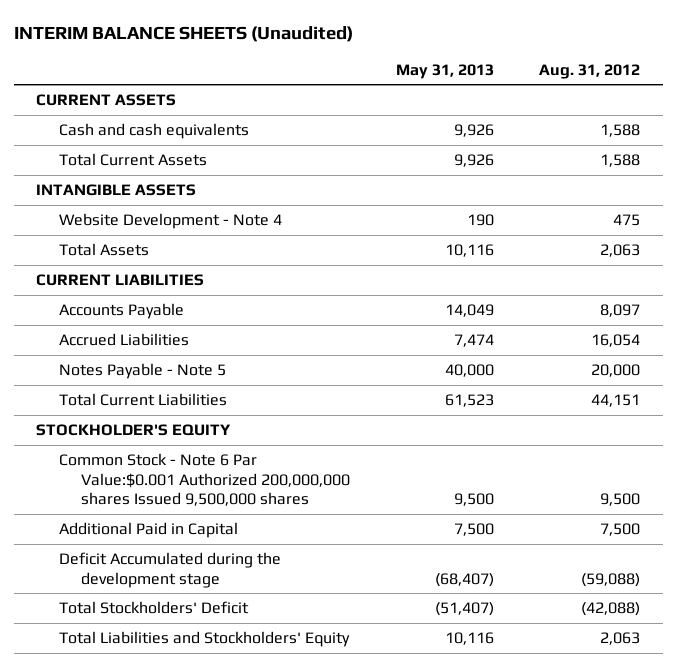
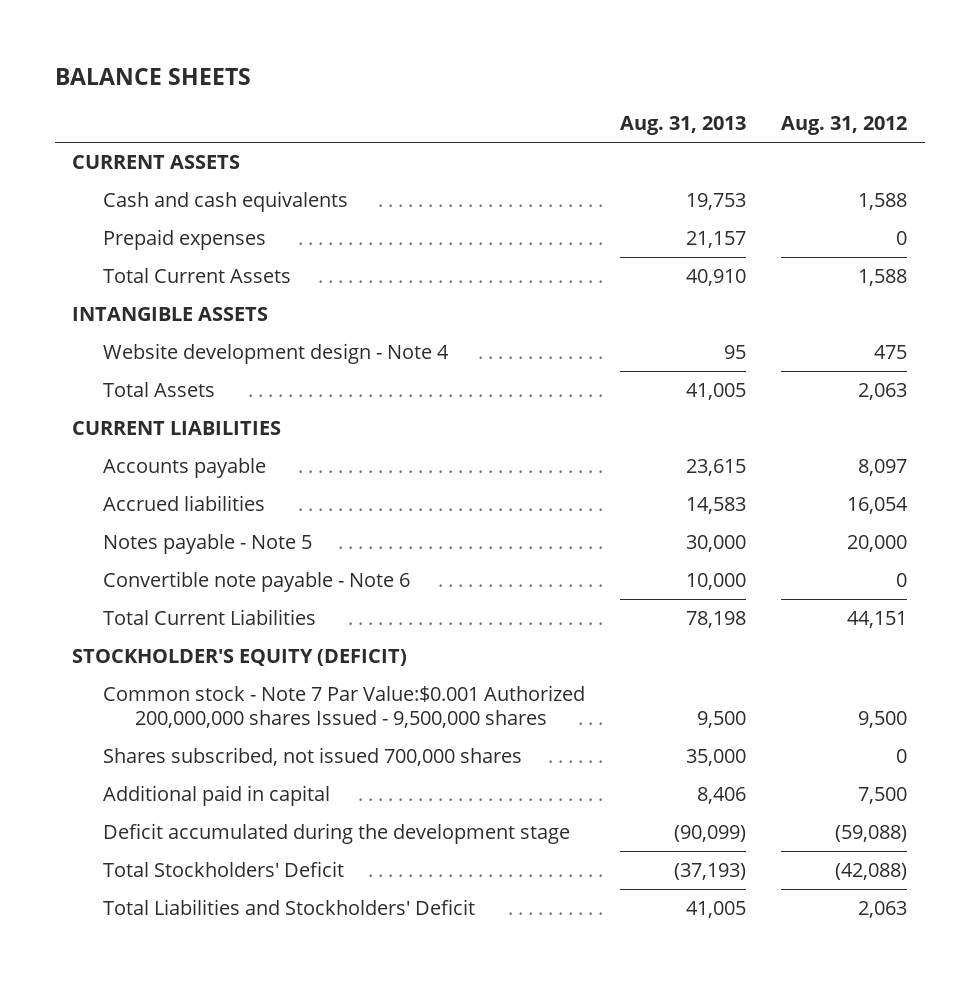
- INTERIM BALANCE SHEETS (Unaudited)
+ BALANCE SHEETS
- | May 31, 2013 | Aug. 31, 2012
+ | Aug. 31, 2013 | Aug. 31, 2012
+ Prepaid expenses | 21,157 | 0
- Website Development - Note 4 | 190 | 475
+ Website development design - Note 4 | 95 | 475
- Accounts Payable | 14,049 | 8,097
- Accrued Liabilities | 7,474 | 16,054
- Notes Payable - Note 5 | 40,000 | 20,000
+ Accounts payable | 23,615 | 8,097
+ Accrued liabilities | 14,583 | 16,054
+ Notes payable - Note 5 | 30,000 | 20,000
+ Convertible note payable - Note 6 | 10,000 | 0
- STOCKHOLDER'S EQUITY
- Common Stock - Note 6 Par Value:$0.001 Authorized 200,000,000 shares Issued 9,500,000 shares | 9,500 | 9,500
- Additional Paid in Capital | 7,500 | 7,500
- Deficit Accumulated during the development stage | (68,407) | (59,088)
+ STOCKHOLDER'S EQUITY (DEFICIT)
+ Common stock - Note 7 Par Value:$0.001 Authorized 200,000,000 shares Issued - 9,500,000 shares | 9,500 | 9,500
+ Shares subscribed, not issued 700,000 shares | 35,000 | 0
+ Additional paid in capital | 8,406 | 7,500
+ Deficit accumulated during the development stage | (90,099) | (59,088)
- Total Liabilities and Stockholders' Equity | 10,116 | 2,063
+ Total Liabilities and Stockholders' Deficit | 41,005 | 2,063

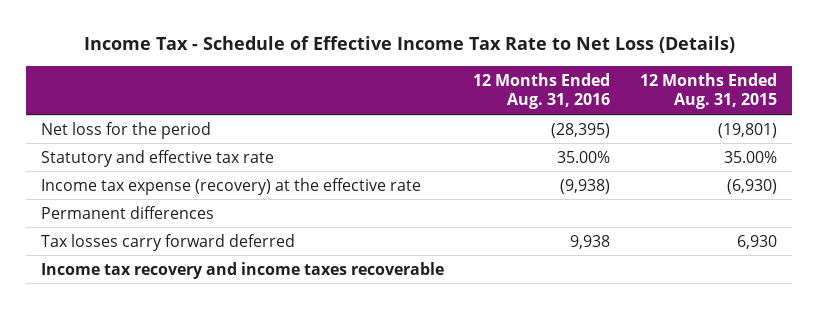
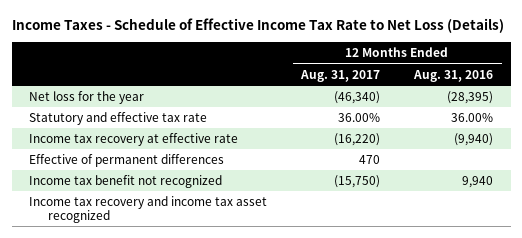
- Income Tax - Schedule of Effective Income Tax Rate to Net Loss (Details)
+ Income Taxes - Schedule of Effective Income Tax Rate to Net Loss (Details)
- | 12 Months Ended Aug. 31, 2016 | 12 Months Ended Aug. 31, 2015
+ | 12 Months Ended Aug. 31, 2017 | 12 Months Ended Aug. 31, 2016
- Net loss for the period | (28,395) | (19,801)
- Statutory and effective tax rate | 35.00% | 35.00%
- Income tax expense (recovery) at the effective rate | (9,938) | (6,930)
- Permanent differences
- Tax losses carry forward deferred | 9,938 | 6,930
- Income tax recovery and income taxes recoverable
+ Net loss for the year | (46,340) | (28,395)
+ Statutory and effective tax rate | 36.00% | 36.00%
+ Income tax recovery at effective rate | (16,220) | (9,940)
+ Effective of permanent differences | 470 |
+ Income tax benefit not recognized | (15,750) | 9,940
+ Income tax recovery and income tax asset recognized

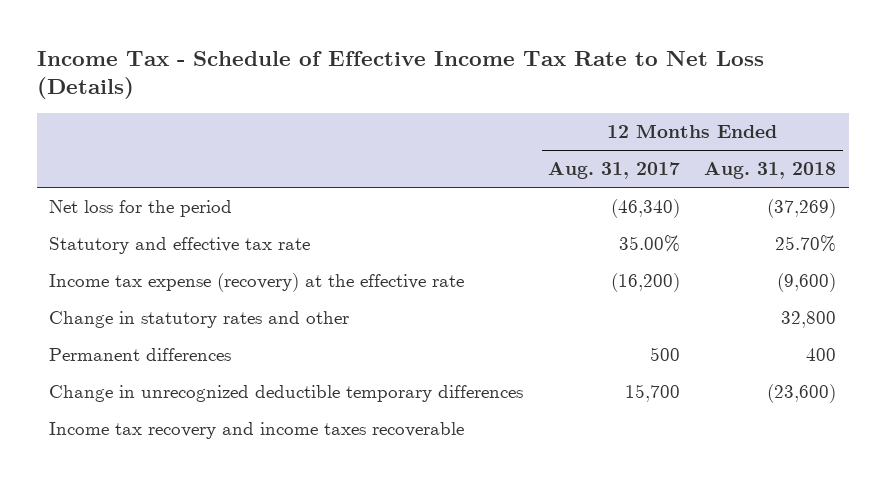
- Income Taxes - Schedule of Effective Income Tax Rate to Net Loss (Details)
+ Income Tax - Schedule of Effective Income Tax Rate to Net Loss (Details)
- | 12 Months Ended Aug. 31, 2017 | 12 Months Ended Aug. 31, 2016
+ | 12 Months Ended Aug. 31, 2017 | 12 Months Ended Aug. 31, 2018
- Net loss for the year | (46,340) | (28,395)
- Statutory and effective tax rate | 36.00% | 36.00%
- Income tax recovery at effective rate | (16,220) | (9,940)
- Effective of permanent differences | 470 |
- Income tax benefit not recognized | (15,750) | 9,940
- Income tax recovery and income tax asset recognized
+ Net loss for the period | (46,340) | (37,269)
+ Statutory and effective tax rate | 35.00% | 25.70%
+ Income tax expense (recovery) at the effective rate | (16,200) | (9,600)
+ Change in statutory rates and other | | 32,800
+ Permanent differences | 500 | 400
+ Change in unrecognized deductible temporary differences | 15,700 | (23,600)
+ Income tax recovery and income taxes recoverable

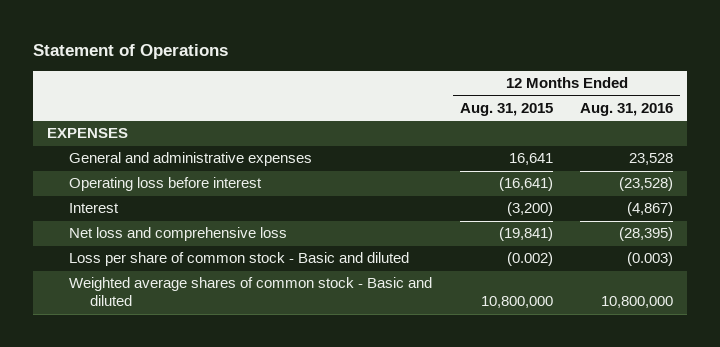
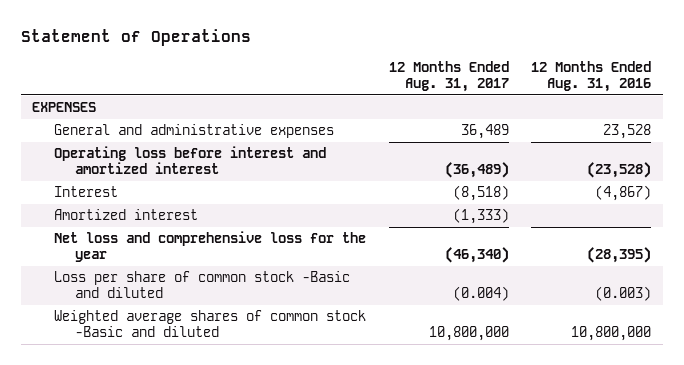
- | 12 Months Ended Aug. 31, 2015 | 12 Months Ended Aug. 31, 2016
+ | 12 Months Ended Aug. 31, 2017 | 12 Months Ended Aug. 31, 2016
- Operating loss before interest | (16,641) | (23,528)
+ Operating loss before interest and amortized interest | (36,489) | (23,528)
- Net loss and comprehensive loss | (19,841) | (28,395)
- Loss per share of common stock - Basic and diluted | (0.002) | (0.003)
- Weighted average shares of common stock - Basic and diluted | 10,800,000 | 10,800,000
+ Amortized interest | (1,333) |
+ Net loss and comprehensive loss for the year | (46,340) | (28,395)
+ Loss per share of common stock -Basic and diluted | (0.004) | (0.003)
+ Weighted average shares of common stock -Basic and diluted | 10,800,000 | 10,800,000

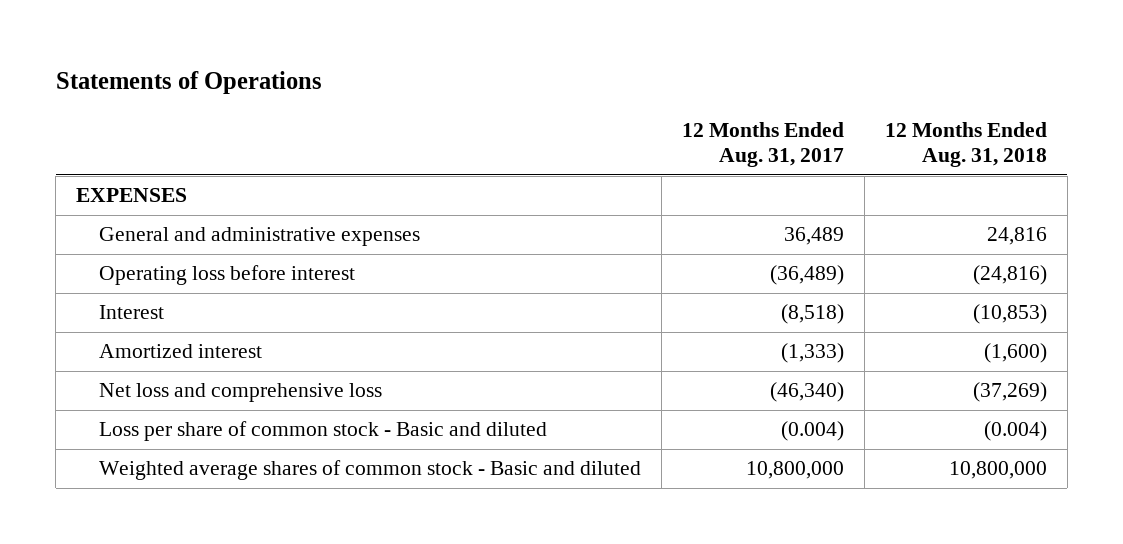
- Statement of Operations
+ Statements of Operations
- | 12 Months Ended Aug. 31, 2017 | 12 Months Ended Aug. 31, 2016
+ | 12 Months Ended Aug. 31, 2017 | 12 Months Ended Aug. 31, 2018
- Operating loss before interest and amortized interest | (36,489) | (23,528)
+ Operating loss before interest | (36,489) | (24,816)
- Net loss and comprehensive loss for the year | (46,340) | (28,395)
- Loss per share of common stock -Basic and diluted | (0.004) | (0.003)
- Weighted average shares of common stock -Basic and diluted | 10,800,000 | 10,800,000
+ Net loss and comprehensive loss | (46,340) | (37,269)
+ Loss per share of common stock - Basic and diluted | (0.004) | (0.004)
+ Weighted average shares of common stock - Basic and diluted | 10,800,000 | 10,800,000

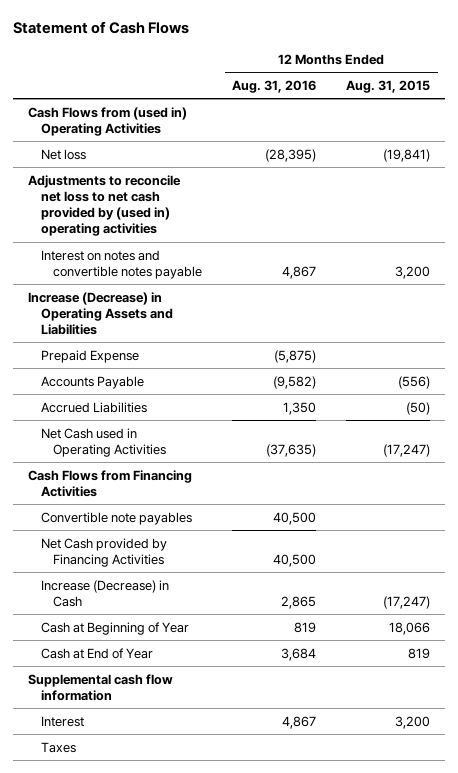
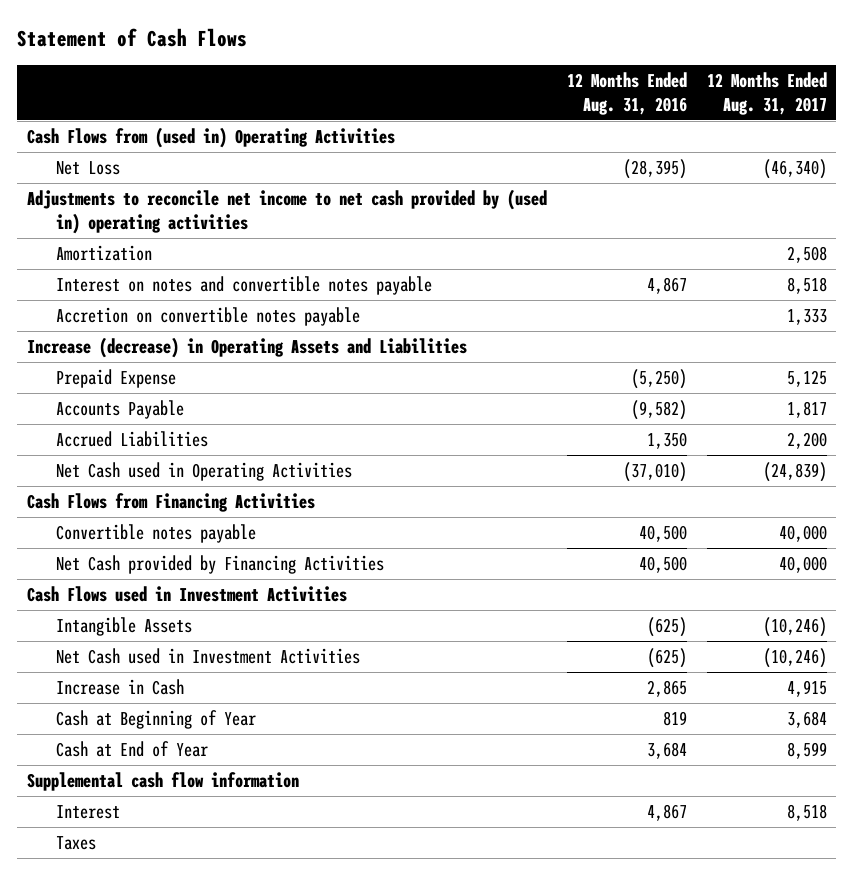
- | 12 Months Ended Aug. 31, 2016 | 12 Months Ended Aug. 31, 2015
+ | 12 Months Ended Aug. 31, 2016 | 12 Months Ended Aug. 31, 2017
- Net loss | (28,395) | (19,841)
- Adjustments to reconcile net loss to net cash provided by (used in) operating activities
+ Net Loss | (28,395) | (46,340)
+ Adjustments to reconcile net income to net cash provided by (used in) operating activities
+ Amortization | | 2,508
- Increase (Decrease) in Operating Assets and Liabilities
- Prepaid Expense | (5,875) |
+ Accretion on convertible notes payable | | 1,333
+ Increase (decrease) in Operating Assets and Liabilities
+ Prepaid Expense | (5,250) | 5,125
- Net Cash used in Operating Activities | (37,635) | (17,247)
+ Net Cash used in Operating Activities | (37,010) | (24,839)
- Convertible note payables | 40,500 |
+ Convertible notes payable | 40,500 | 40,000
- Increase (Decrease) in Cash | 2,865 | (17,247)
+ Cash Flows used in Investment Activities
+ Intangible Assets | (625) | (10,246)
+ Net Cash used in Investment Activities | (625) | (10,246)
+ Increase in Cash | 2,865 | 4,915

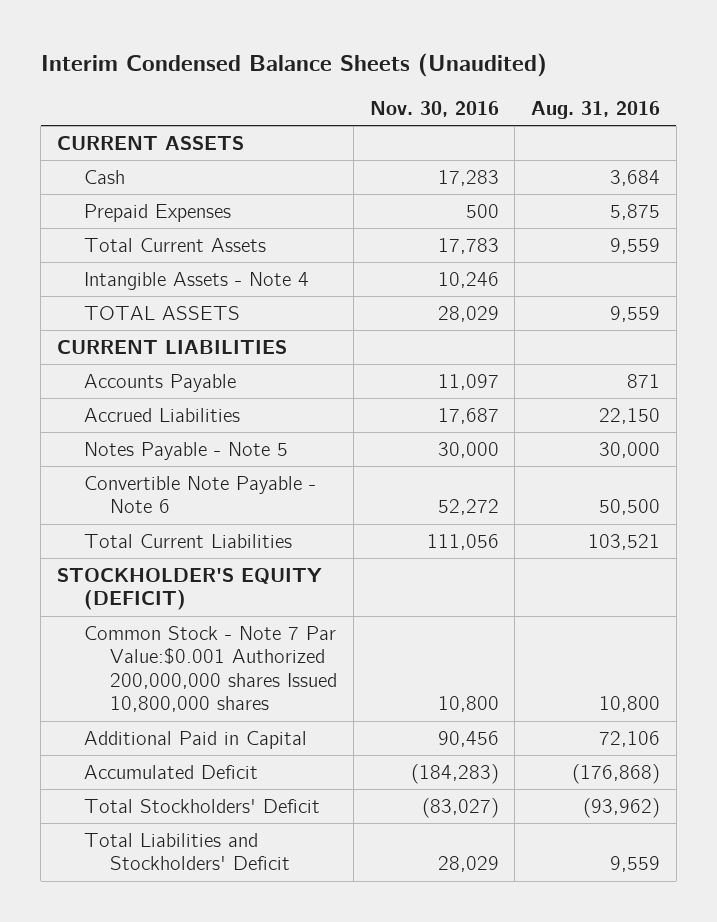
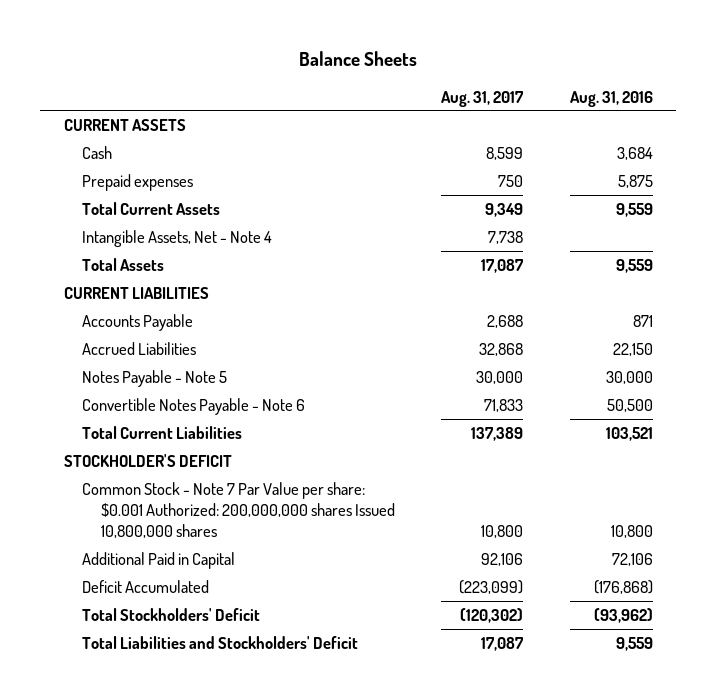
- Interim Condensed Balance Sheets (Unaudited)
+ Balance Sheets
- | Nov. 30, 2016 | Aug. 31, 2016
+ | Aug. 31, 2017 | Aug. 31, 2016
- Prepaid Expenses | 500 | 5,875
+ Prepaid expenses | 750 | 5,875
- Intangible Assets - Note 4 | 10,246 |
- TOTAL ASSETS | 28,029 | 9,559
+ Intangible Assets, Net - Note 4 | 7,738 |
+ Total Assets | 17,087 | 9,559
- Convertible Note Payable - Note 6 | 52,272 | 50,500
+ Convertible Notes Payable - Note 6 | 71,833 | 50,500
- STOCKHOLDER'S EQUITY (DEFICIT)
- Common Stock - Note 7 Par Value:$0.001 Authorized 200,000,000 shares Issued 10,800,000 shares | 10,800 | 10,800
+ STOCKHOLDER'S DEFICIT
+ Common Stock - Note 7 Par Value per share: $0.001 Authorized: 200,000,000 shares Issued 10,800,000 shares | 10,800 | 10,800
- Accumulated Deficit | (184,283) | (176,868)
+ Deficit Accumulated | (223,099) | (176,868)

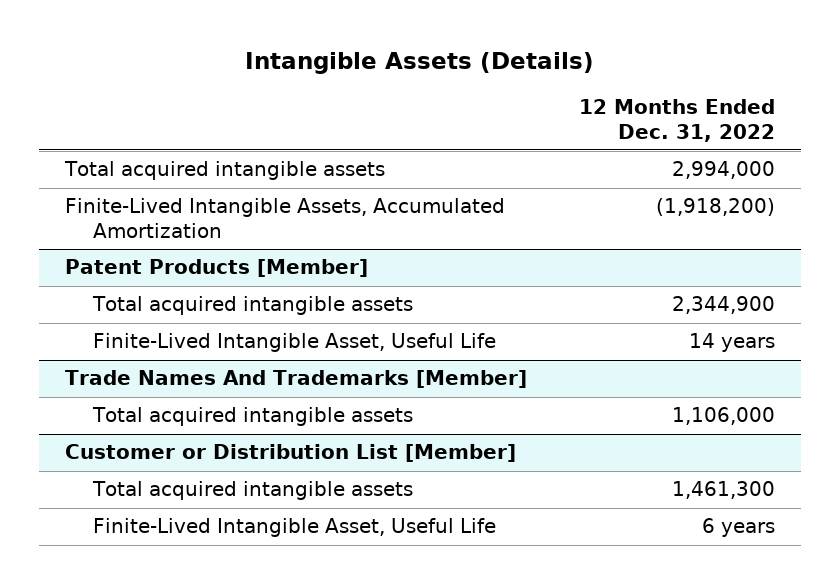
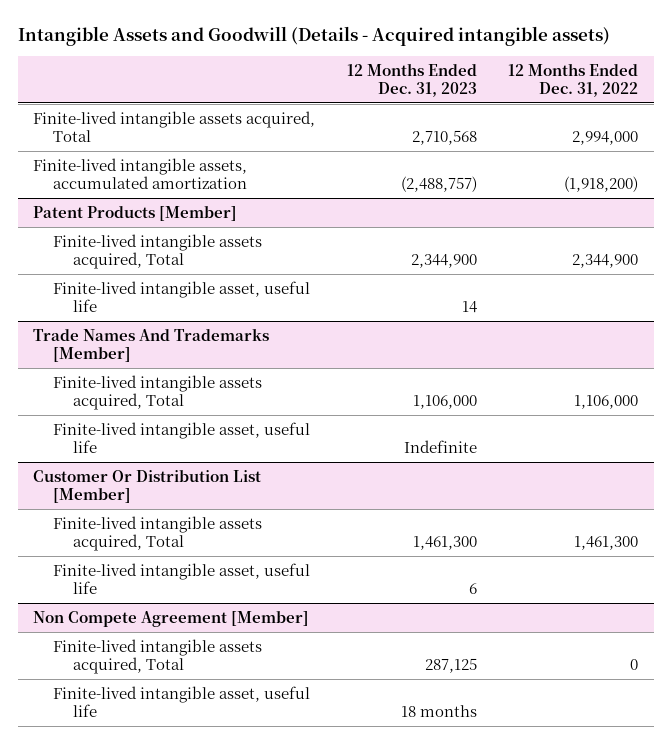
- Intangible Assets (Details)
+ Intangible Assets and Goodwill (Details - Acquired intangible assets)
- | 12 Months Ended Dec. 31, 2022
+ | 12 Months Ended Dec. 31, 2023 | 12 Months Ended Dec. 31, 2022
- Total acquired intangible assets | 2,994,000
- Finite-Lived Intangible Assets, Accumulated Amortization | (1,918,200)
+ Finite-lived intangible assets acquired, Total | 2,710,568 | 2,994,000
+ Finite-lived intangible assets, accumulated amortization | (2,488,757) | (1,918,200)
@ Patent Products [Member]
- Total acquired intangible assets | 2,344,900
- Finite-Lived Intangible Asset, Useful Life | 14 years
+ Finite-lived intangible assets acquired, Total | 2,344,900 | 2,344,900
+ Finite-lived intangible asset, useful life | 14 |
@ Trade Names And Trademarks [Member]
- Total acquired intangible assets | 1,106,000
- Customer or Distribution List [Member]
- Total acquired intangible assets | 1,461,300
- Finite-Lived Intangible Asset, Useful Life | 6 years
@ Trade Names And Trademarks [Member]
+ Finite-lived intangible assets acquired, Total | 1,106,000 | 1,106,000
+ Finite-lived intangible asset, useful life | Indefinite |
+ Customer Or Distribution List [Member]
+ Finite-lived intangible assets acquired, Total | 1,461,300 | 1,461,300
+ Finite-lived intangible asset, useful life | 6 |
+ Non Compete Agreement [Member]
+ Finite-lived intangible assets acquired, Total | 287,125 | 0
+ Finite-lived intangible asset, useful life | 18 months |

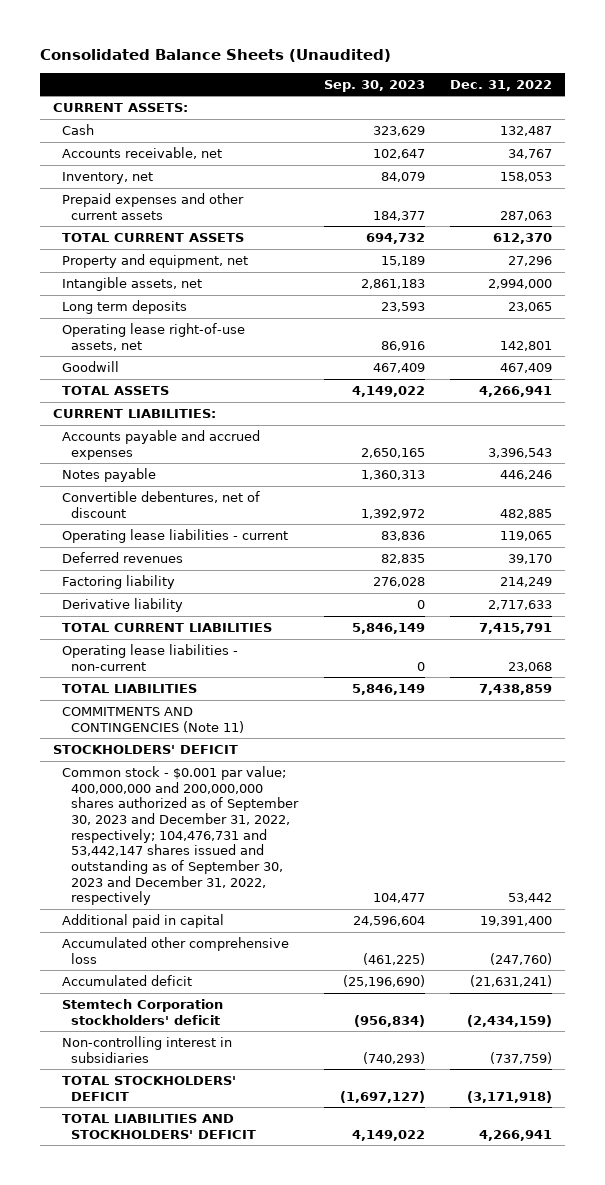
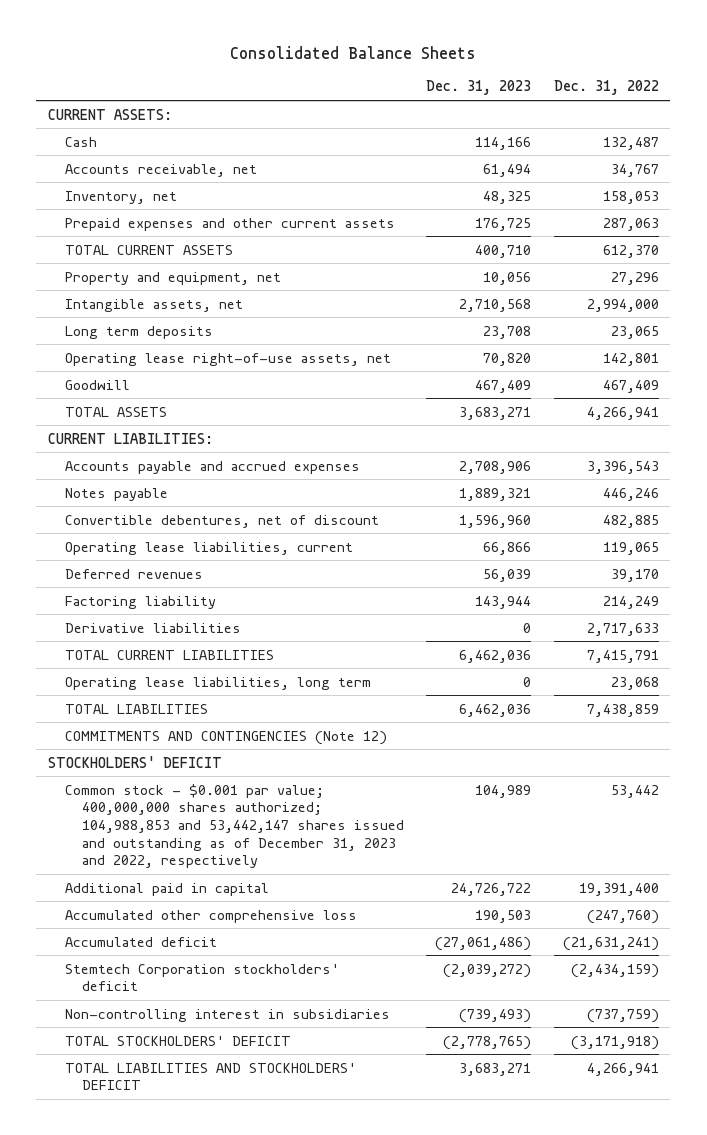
- Consolidated Balance Sheets (Unaudited)
+ Consolidated Balance Sheets
- | Sep. 30, 2023 | Dec. 31, 2022
+ | Dec. 31, 2023 | Dec. 31, 2022
- Operating lease liabilities - current | 83,836 | 119,065
+ Operating lease liabilities, current | 66,866 | 119,065
- Derivative liability | 0 | 2,717,633
+ Derivative liabilities | 0 | 2,717,633
- Operating lease liabilities - non-current | 0 | 23,068
+ Operating lease liabilities, long term | 0 | 23,068
- COMMITMENTS AND CONTINGENCIES (Note 11)
+ COMMITMENTS AND CONTINGENCIES (Note 12)
- Common stock - $0.001 par value; 400,000,000 and 200,000,000 shares authorized as of September 30, 2023 and December 31, 2022, respectively; 104,476,731 and 53,442,147 shares issued and outstanding as of September 30, 2023 and December 31, 2022, respectively | 104,477 | 53,442
+ Common stock - $0.001 par value; 400,000,000 shares authorized; 104,988,853 and 53,442,147 shares issued and outstanding as of December 31, 2023 and 2022, respectively | 104,989 | 53,442

